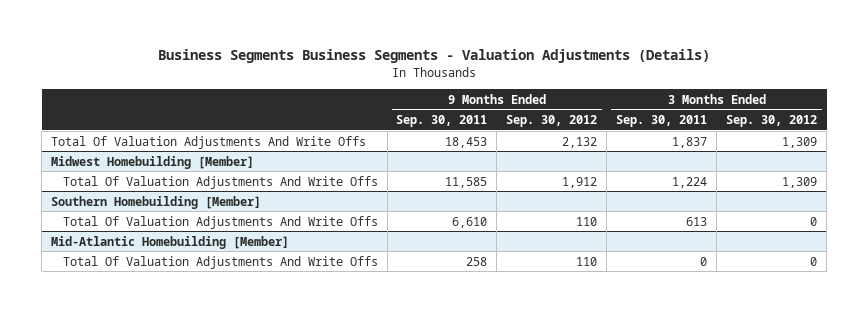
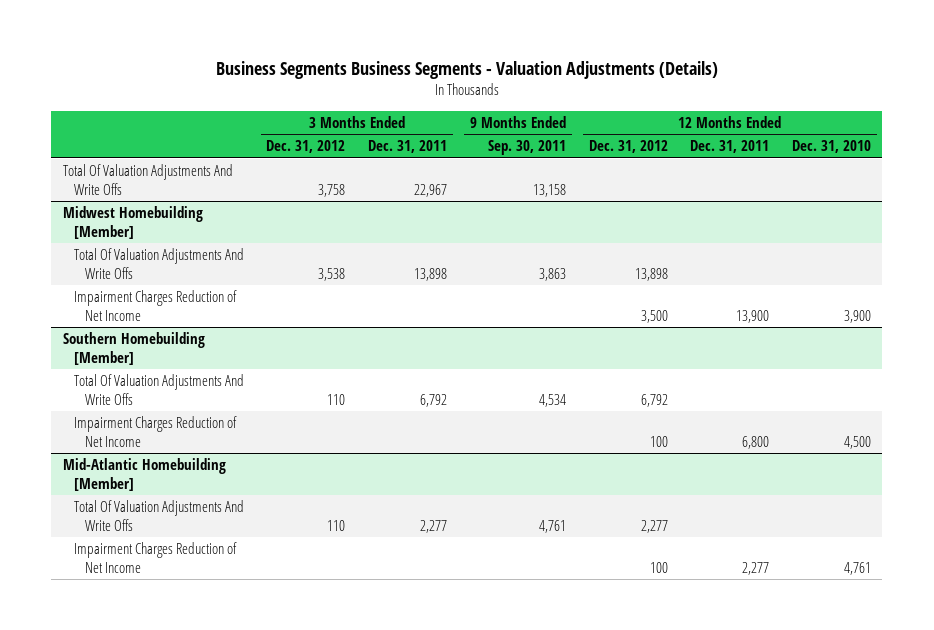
- | 9 Months Ended Sep. 30, 2011 | 9 Months Ended Sep. 30, 2012 | 3 Months Ended Sep. 30, 2011 | 3 Months Ended Sep. 30, 2012
+ | 3 Months Ended Dec. 31, 2012 | 3 Months Ended Dec. 31, 2011 | 9 Months Ended Sep. 30, 2011 | 12 Months Ended Dec. 31, 2012 | 12 Months Ended Dec. 31, 2011 | 12 Months Ended Dec. 31, 2010
- Total Of Valuation Adjustments And Write Offs | 18,453 | 2,132 | 1,837 | 1,309
+ Total Of Valuation Adjustments And Write Offs | 3,758 | 22,967 | 13,158 | | |
@ Midwest Homebuilding [Member]
- Total Of Valuation Adjustments And Write Offs | 11,585 | 1,912 | 1,224 | 1,309
+ Total Of Valuation Adjustments And Write Offs | 3,538 | 13,898 | 3,863 | 13,898 | |
+ Impairment Charges Reduction of Net Income | | | | 3,500 | 13,900 | 3,900
@ Southern Homebuilding [Member]
- Total Of Valuation Adjustments And Write Offs | 6,610 | 110 | 613 | 0
+ Total Of Valuation Adjustments And Write Offs | 110 | 6,792 | 4,534 | 6,792 | |
+ Impairment Charges Reduction of Net Income | | | | 100 | 6,800 | 4,500
@ Mid-Atlantic Homebuilding [Member]
- Total Of Valuation Adjustments And Write Offs | 258 | 110 | 0 | 0
+ Total Of Valuation Adjustments And Write Offs | 110 | 2,277 | 4,761 | 2,277 | |
+ Impairment Charges Reduction of Net Income | | | | 100 | 2,277 | 4,761

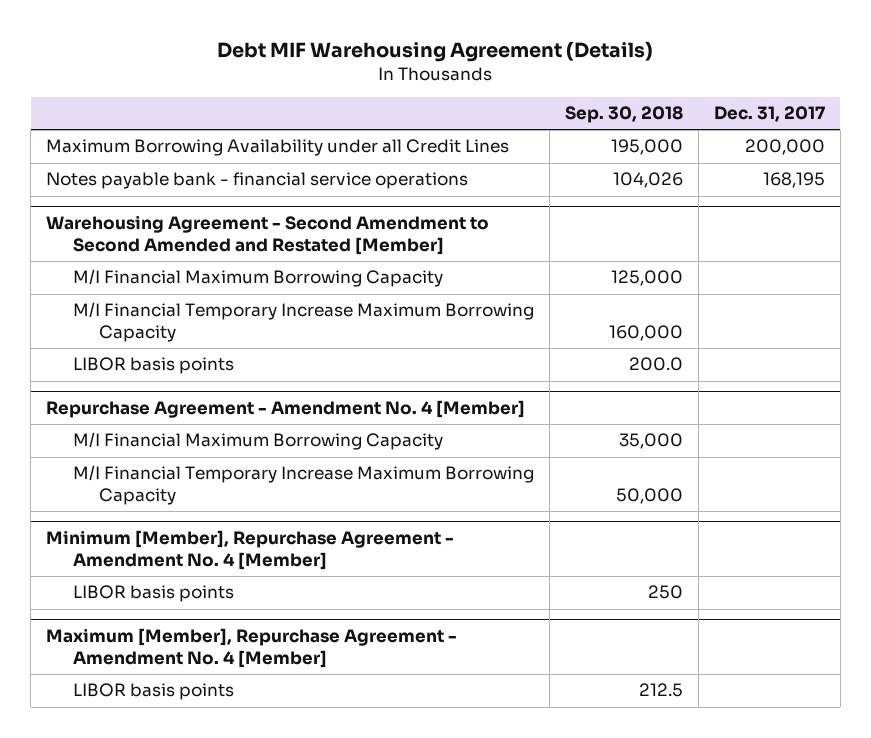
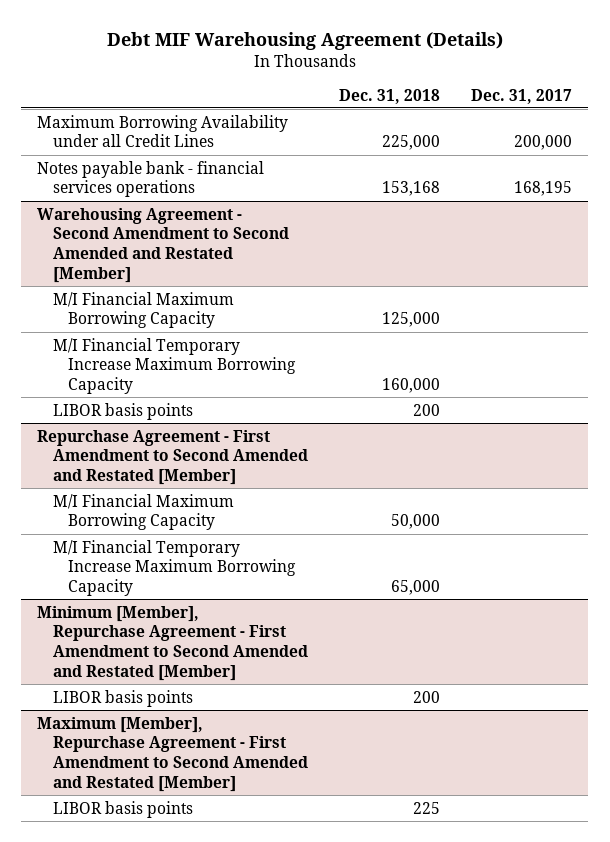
- | Sep. 30, 2018 | Dec. 31, 2017
+ | Dec. 31, 2018 | Dec. 31, 2017
- Notes payable bank - financial service operations | 104,026 | 168,195
+ Notes payable bank - financial services operations | 153,168 | 168,195
- Repurchase Agreement - Amendment No. 4 [Member]
- M/I Financial Maximum Borrowing Capacity | 35,000 |
- M/I Financial Temporary Increase Maximum Borrowing Capacity | 50,000 |
- Minimum [Member], Repurchase Agreement - Amendment No. 4 [Member]
- LIBOR basis points | 250 |
- Maximum [Member], Repurchase Agreement - Amendment No. 4 [Member]
- LIBOR basis points | 212.5 |
+ Repurchase Agreement - First Amendment to Second Amended and Restated [Member]
+ M/I Financial Maximum Borrowing Capacity | 50,000 |
+ M/I Financial Temporary Increase Maximum Borrowing Capacity | 65,000 |
+ Minimum [Member], Repurchase Agreement - First Amendment to Second Amended and Restated [Member]
+ LIBOR basis points | 200 |
+ Maximum [Member], Repurchase Agreement - First Amendment to Second Amended and Restated [Member]
+ LIBOR basis points | 225 |

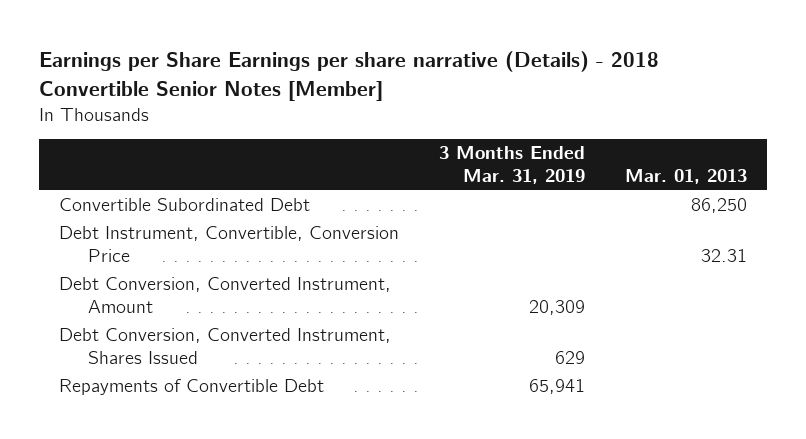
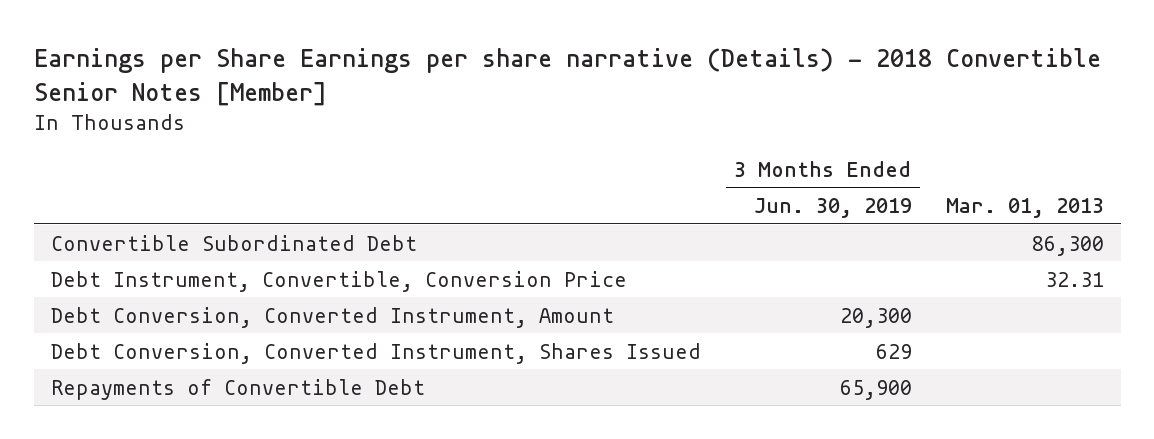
- | 3 Months Ended Mar. 31, 2019 | Mar. 01, 2013
+ | 3 Months Ended Jun. 30, 2019 | Mar. 01, 2013
- Convertible Subordinated Debt | | 86,250
+ Convertible Subordinated Debt | | 86,300

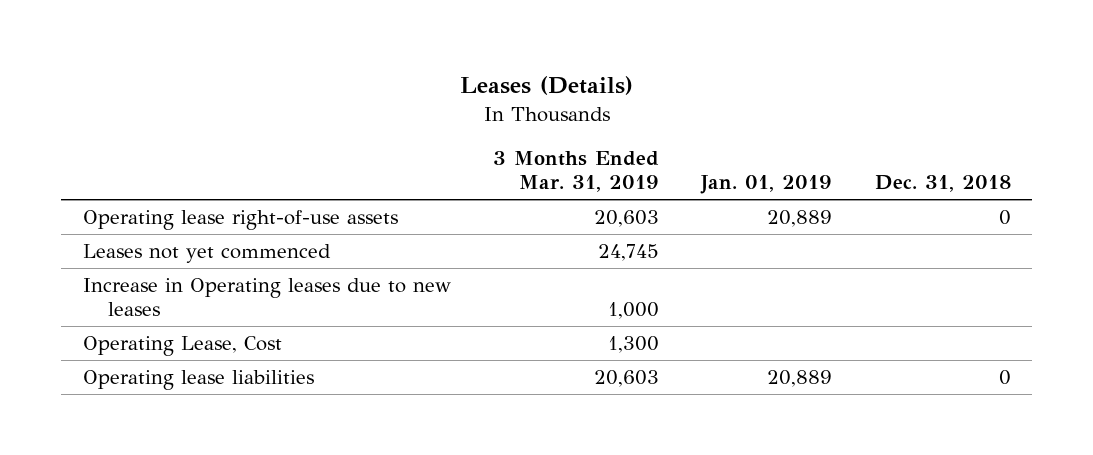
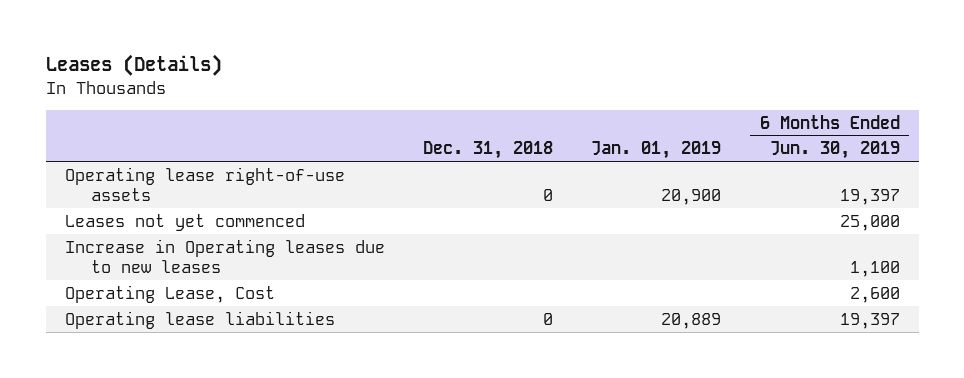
- | 3 Months Ended Mar. 31, 2019 | Jan. 01, 2019 | Dec. 31, 2018
+ | Dec. 31, 2018 | Jan. 01, 2019 | 6 Months Ended Jun. 30, 2019
- Operating lease right-of-use assets | 20,603 | 20,889 | 0
+ Operating lease right-of-use assets | 0 | 20,900 | 19,397

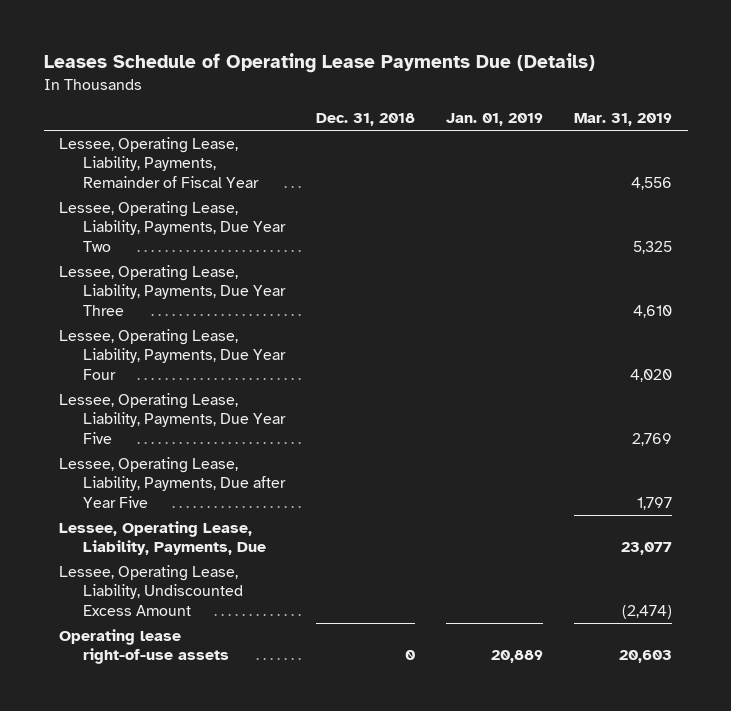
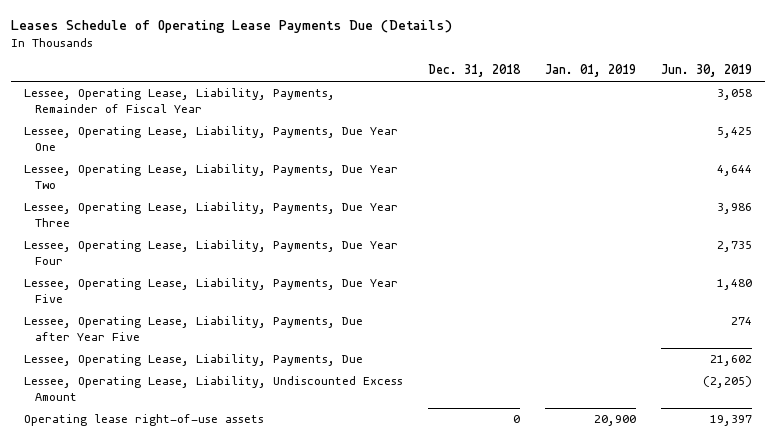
- | Dec. 31, 2018 | Jan. 01, 2019 | Mar. 31, 2019
+ | Dec. 31, 2018 | Jan. 01, 2019 | Jun. 30, 2019
+ Lessee, Operating Lease, Liability, Payments, Due Year One | | | 5,425
- Operating lease right-of-use assets | 0 | 20,889 | 20,603
+ Operating lease right-of-use assets | 0 | 20,900 | 19,397

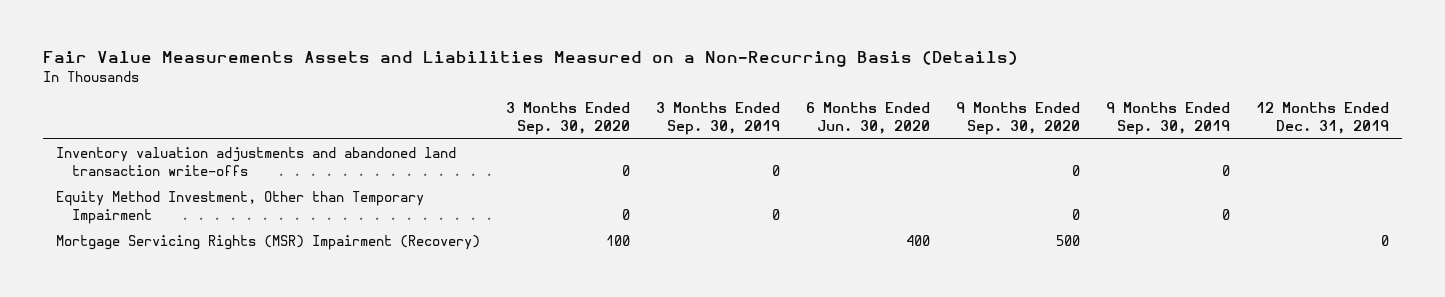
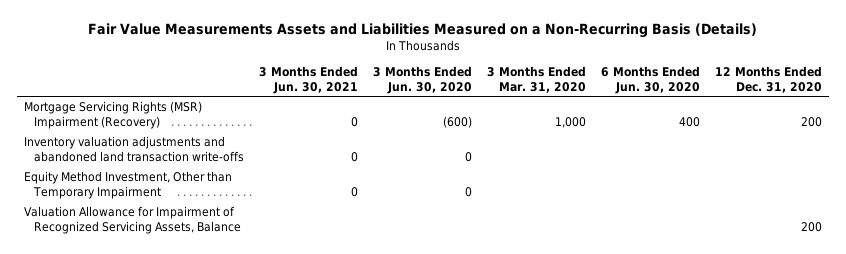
- | 3 Months Ended Sep. 30, 2020 | 3 Months Ended Sep. 30, 2019 | 6 Months Ended Jun. 30, 2020 | 9 Months Ended Sep. 30, 2020 | 9 Months Ended Sep. 30, 2019 | 12 Months Ended Dec. 31, 2019
+ | 3 Months Ended Jun. 30, 2021 | 3 Months Ended Jun. 30, 2020 | 3 Months Ended Mar. 31, 2020 | 6 Months Ended Jun. 30, 2020 | 12 Months Ended Dec. 31, 2020
moved up: Mortgage Servicing Rights (MSR) Impairment (Recovery) | 0 | (600) | 1,000 | 400 | 200
+ Valuation Allowance for Impairment of Recognized Servicing Assets, Balance | | | | | 200

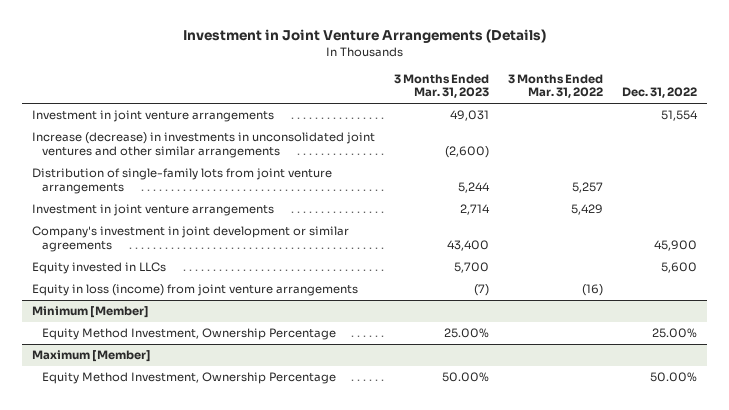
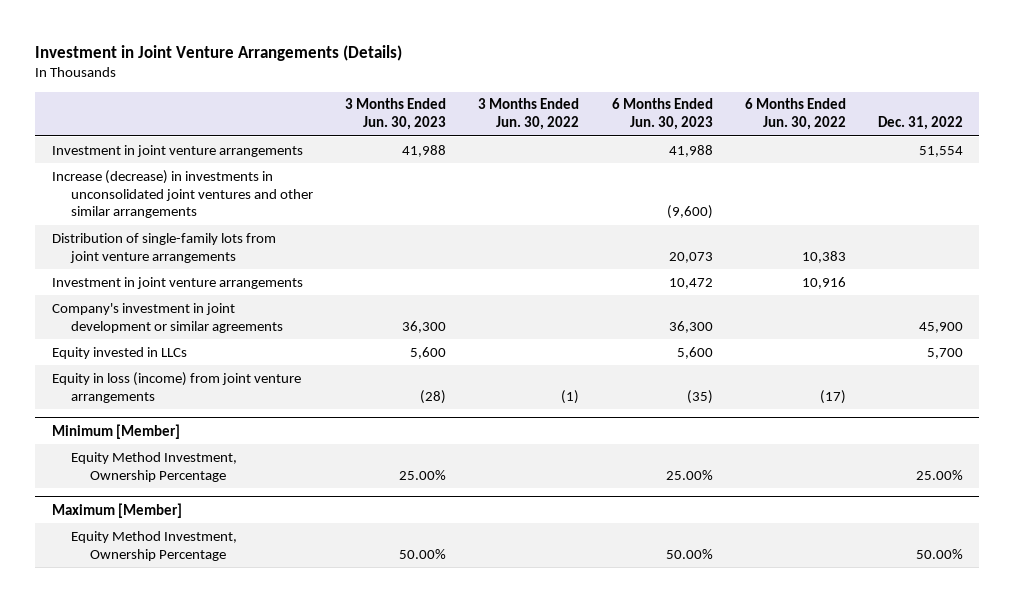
- | 3 Months Ended Mar. 31, 2023 | 3 Months Ended Mar. 31, 2022 | Dec. 31, 2022
+ | 3 Months Ended Jun. 30, 2023 | 3 Months Ended Jun. 30, 2022 | 6 Months Ended Jun. 30, 2023 | 6 Months Ended Jun. 30, 2022 | Dec. 31, 2022
- Equity invested in LLCs | 5,700 | | 5,600
+ Equity invested in LLCs | 5,600 | | 5,600 | | 5,700

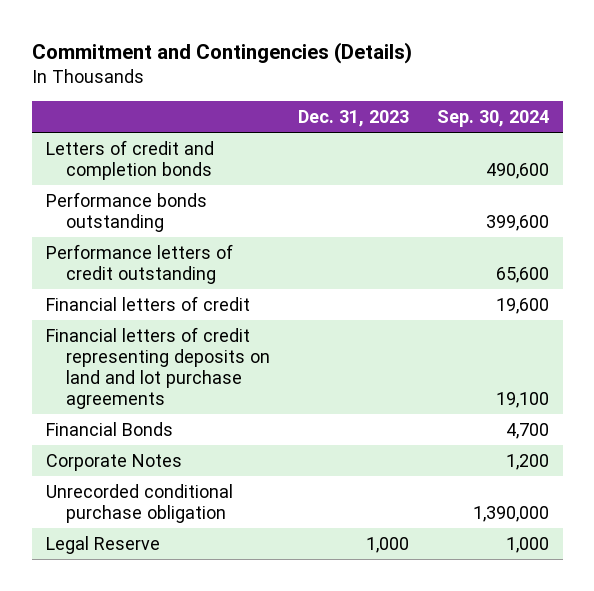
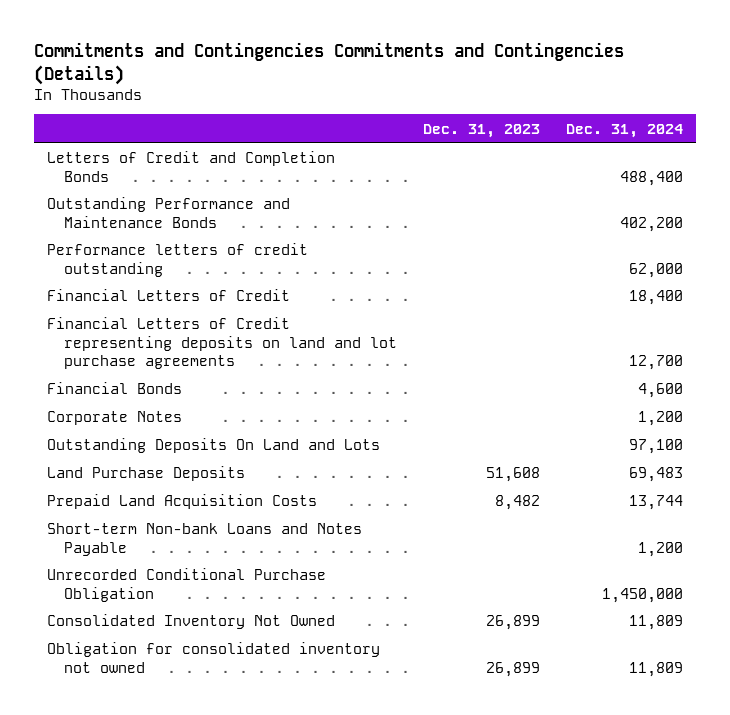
- Commitment and Contingencies (Details)
+ Commitments and Contingencies Commitments and Contingencies (Details)
- | Dec. 31, 2023 | Sep. 30, 2024
+ | Dec. 31, 2023 | Dec. 31, 2024
- Letters of credit and completion bonds | | 490,600
- Performance bonds outstanding | | 399,600
+ Letters of Credit and Completion Bonds | | 488,400
+ Outstanding Performance and Maintenance Bonds | | 402,200
- Financial letters of credit | | 19,600
- Financial letters of credit representing deposits on land and lot purchase agreements | | 19,100
+ Financial Letters of Credit | | 18,400
+ Financial Letters of Credit representing deposits on land and lot purchase agreements | | 12,700
- Unrecorded conditional purchase obligation | | 1,390,000
- Legal Reserve | 1,000 | 1,000
+ Outstanding Deposits On Land and Lots | | 97,100
+ Land Purchase Deposits | 51,608 | 69,483
+ Prepaid Land Acquisition Costs | 8,482 | 13,744
+ Short-term Non-bank Loans and Notes Payable | | 1,200
+ Unrecorded Conditional Purchase Obligation | | 1,450,000
+ Consolidated Inventory Not Owned | 26,899 | 11,809
+ Obligation for consolidated inventory not owned | 26,899 | 11,809

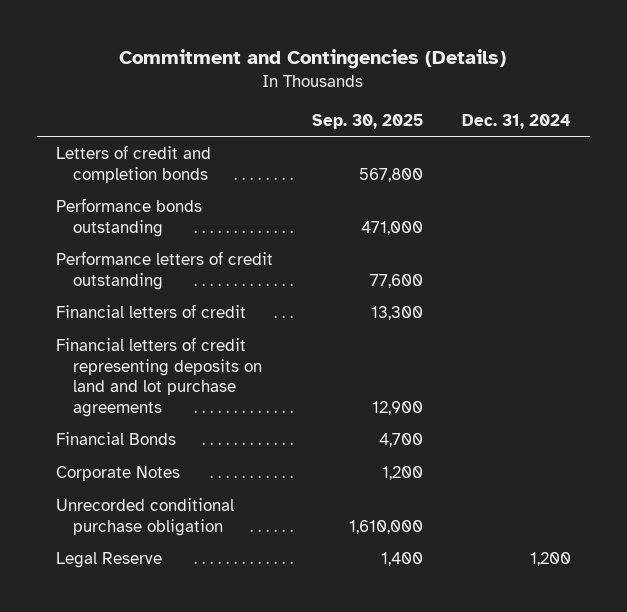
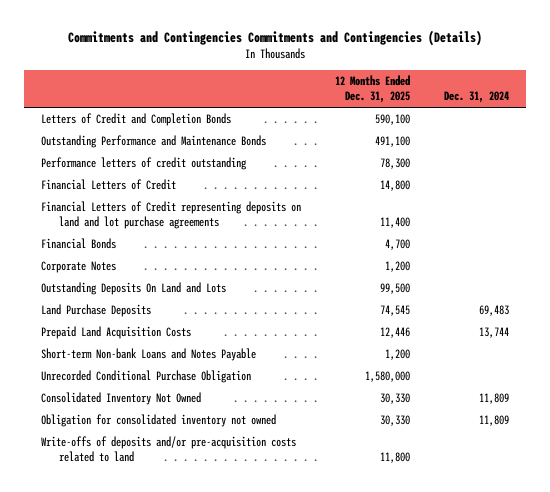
- Commitment and Contingencies (Details)
+ Commitments and Contingencies Commitments and Contingencies (Details)
- | Sep. 30, 2025 | Dec. 31, 2024
+ | 12 Months Ended Dec. 31, 2025 | Dec. 31, 2024
- Letters of credit and completion bonds | 567,800 |
- Performance bonds outstanding | 471,000 |
+ Letters of Credit and Completion Bonds | 590,100 |
+ Outstanding Performance and Maintenance Bonds | 491,100 |
- Financial letters of credit | 13,300 |
- Financial letters of credit representing deposits on land and lot purchase agreements | 12,900 |
+ Financial Letters of Credit | 14,800 |
+ Financial Letters of Credit representing deposits on land and lot purchase agreements | 11,400 |
- Unrecorded conditional purchase obligation | 1,610,000 |
- Legal Reserve | 1,400 | 1,200
+ Outstanding Deposits On Land and Lots | 99,500 |
+ Land Purchase Deposits | 74,545 | 69,483
+ Prepaid Land Acquisition Costs | 12,446 | 13,744
+ Short-term Non-bank Loans and Notes Payable | 1,200 |
+ Unrecorded Conditional Purchase Obligation | 1,580,000 |
+ Consolidated Inventory Not Owned | 30,330 | 11,809
+ Obligation for consolidated inventory not owned | 30,330 | 11,809
+ Write-offs of deposits and/or pre-acquisition costs related to land | 11,800 |

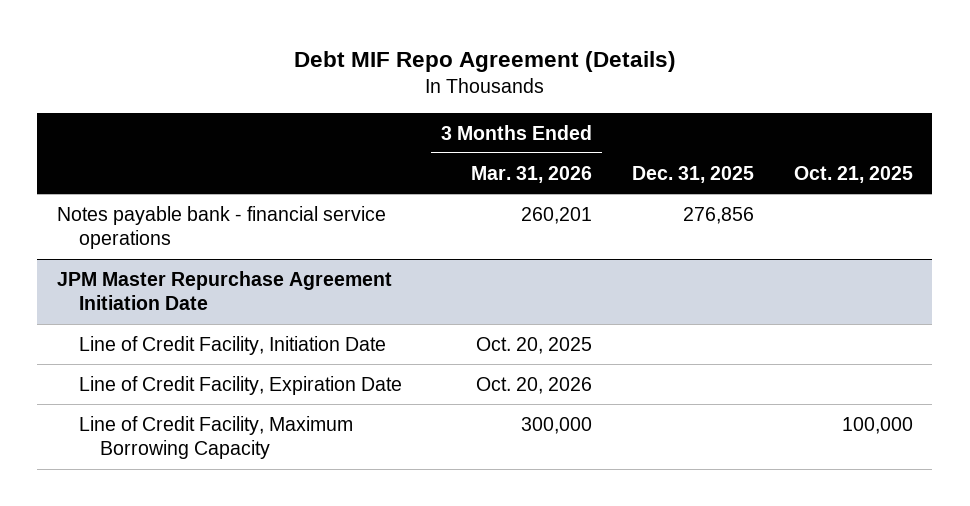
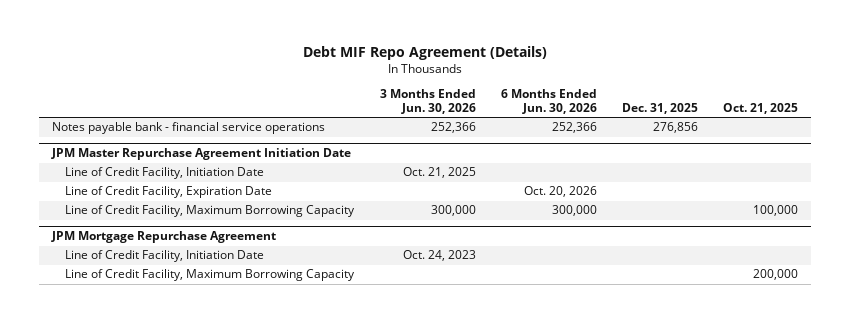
- | 3 Months Ended Mar. 31, 2026 | Dec. 31, 2025 | Oct. 21, 2025
+ | 3 Months Ended Jun. 30, 2026 | 6 Months Ended Jun. 30, 2026 | Dec. 31, 2025 | Oct. 21, 2025
+ JPM Mortgage Repurchase Agreement
+ Line of Credit Facility, Initiation Date | Oct. 24, 2023 | | |
+ Line of Credit Facility, Maximum Borrowing Capacity | | | | 200,000

